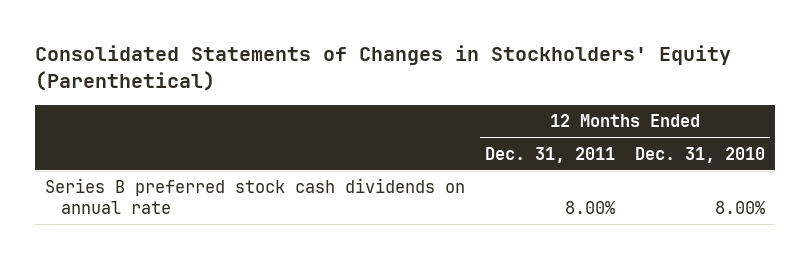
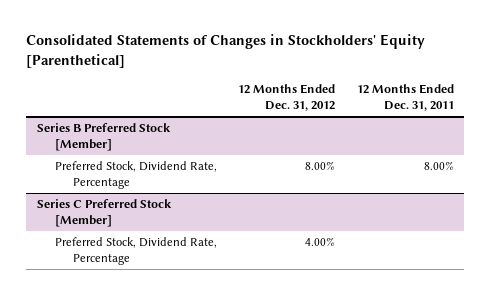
- Consolidated Statements of Changes in Stockholders' Equity (Parenthetical)
+ Consolidated Statements of Changes in Stockholders' Equity [Parenthetical]
- | 12 Months Ended Dec. 31, 2011 | 12 Months Ended Dec. 31, 2010
+ | 12 Months Ended Dec. 31, 2012 | 12 Months Ended Dec. 31, 2011
- Series B preferred stock cash dividends on annual rate | 8.00% | 8.00%
+ Series B Preferred Stock [Member]
+ Preferred Stock, Dividend Rate, Percentage | 8.00% | 8.00%
+ Series C Preferred Stock [Member]
+ Preferred Stock, Dividend Rate, Percentage | 4.00% |

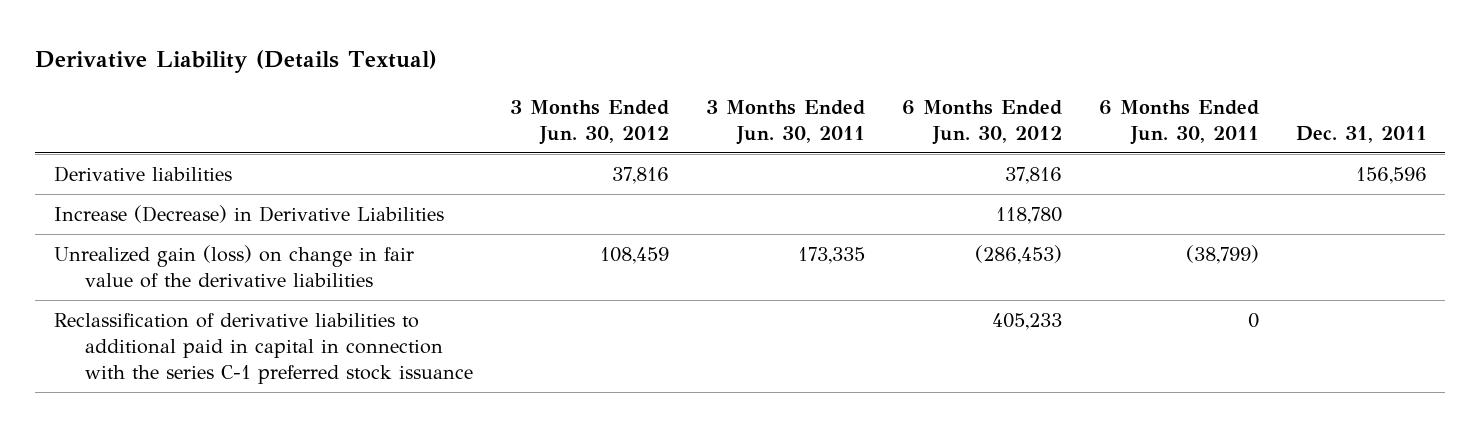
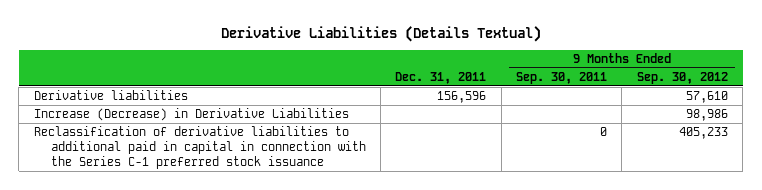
- Derivative Liability (Details Textual)
+ Derivative Liabilities (Details Textual)
- | 3 Months Ended Jun. 30, 2012 | 3 Months Ended Jun. 30, 2011 | 6 Months Ended Jun. 30, 2012 | 6 Months Ended Jun. 30, 2011 | Dec. 31, 2011
+ | Dec. 31, 2011 | 9 Months Ended Sep. 30, 2011 | 9 Months Ended Sep. 30, 2012
- Unrealized gain (loss) on change in fair value of the derivative liabilities | 108,459 | 173,335 | (286,453) | (38,799) |
- Reclassification of derivative liabilities to additional paid in capital in connection with the series C-1 preferred stock issuance | | | 405,233 | 0 |
+ Reclassification of derivative liabilities to additional paid in capital in connection with the Series C-1 preferred stock issuance | | 0 | 405,233

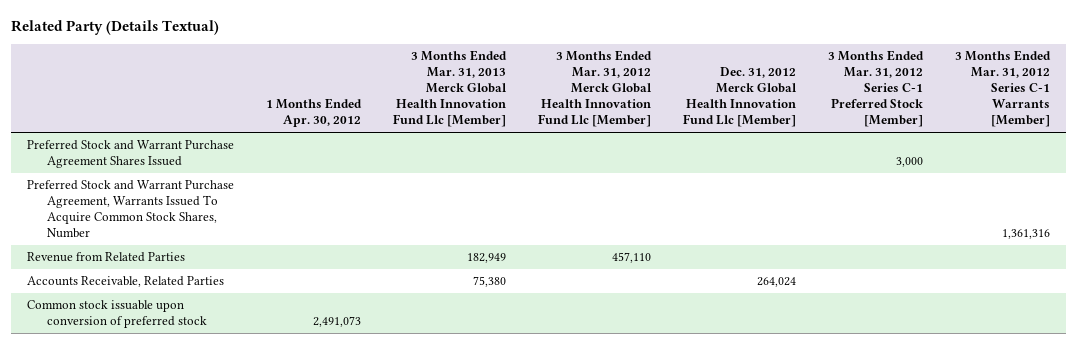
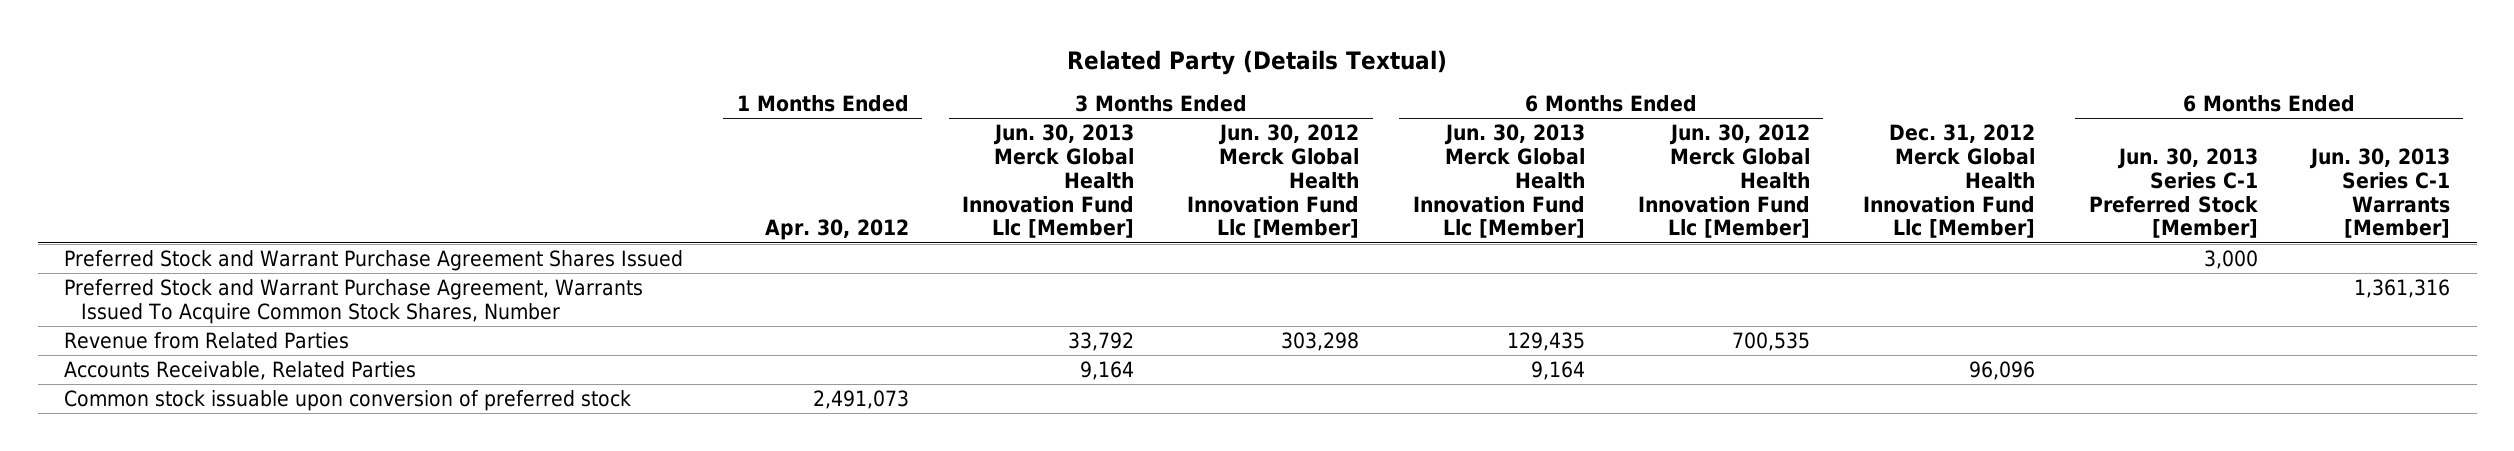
- | 1 Months Ended Apr. 30, 2012 | 3 Months Ended Mar. 31, 2013 Merck Global Health Innovation Fund Llc [Member] | 3 Months Ended Mar. 31, 2012 Merck Global Health Innovation Fund Llc [Member] | Dec. 31, 2012 Merck Global Health Innovation Fund Llc [Member] | 3 Months Ended Mar. 31, 2012 Series C-1 Preferred Stock [Member] | 3 Months Ended Mar. 31, 2012 Series C-1 Warrants [Member]
+ | 1 Months Ended Apr. 30, 2012 | 3 Months Ended Jun. 30, 2013 Merck Global Health Innovation Fund Llc [Member] | 3 Months Ended Jun. 30, 2012 Merck Global Health Innovation Fund Llc [Member] | 6 Months Ended Jun. 30, 2013 Merck Global Health Innovation Fund Llc [Member] | 6 Months Ended Jun. 30, 2012 Merck Global Health Innovation Fund Llc [Member] | Dec. 31, 2012 Merck Global Health Innovation Fund Llc [Member] | 6 Months Ended Jun. 30, 2013 Series C-1 Preferred Stock [Member] | 6 Months Ended Jun. 30, 2013 Series C-1 Warrants [Member]
- Accounts Receivable, Related Parties | | 75,380 | | 264,024 | |
+ Accounts Receivable, Related Parties | | 9,164 | | 9,164 | | 96,096 | |

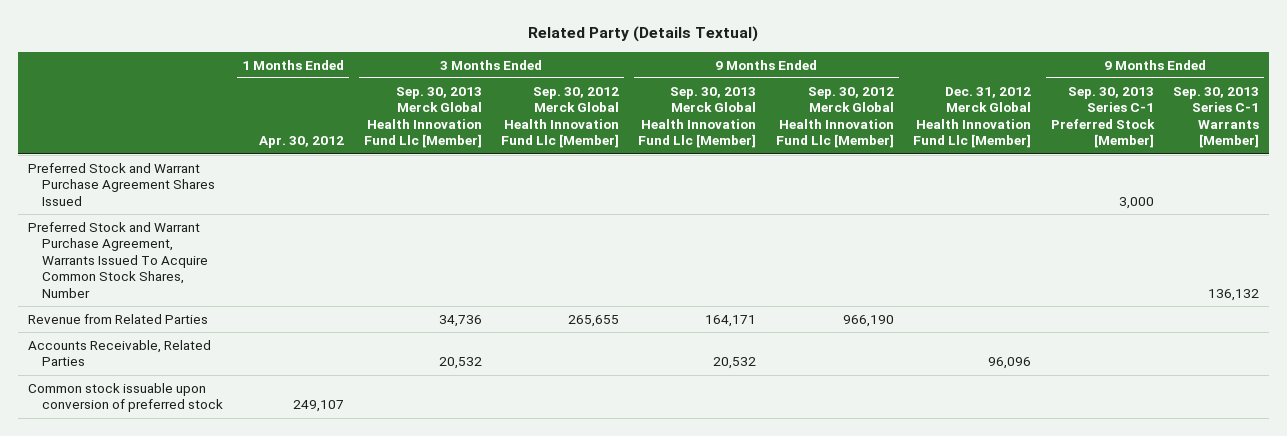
- | 1 Months Ended Apr. 30, 2012 | 3 Months Ended Jun. 30, 2013 Merck Global Health Innovation Fund Llc [Member] | 3 Months Ended Jun. 30, 2012 Merck Global Health Innovation Fund Llc [Member] | 6 Months Ended Jun. 30, 2013 Merck Global Health Innovation Fund Llc [Member] | 6 Months Ended Jun. 30, 2012 Merck Global Health Innovation Fund Llc [Member] | Dec. 31, 2012 Merck Global Health Innovation Fund Llc [Member] | 6 Months Ended Jun. 30, 2013 Series C-1 Preferred Stock [Member] | 6 Months Ended Jun. 30, 2013 Series C-1 Warrants [Member]
+ | 1 Months Ended Apr. 30, 2012 | 3 Months Ended Sep. 30, 2013 Merck Global Health Innovation Fund Llc [Member] | 3 Months Ended Sep. 30, 2012 Merck Global Health Innovation Fund Llc [Member] | 9 Months Ended Sep. 30, 2013 Merck Global Health Innovation Fund Llc [Member] | 9 Months Ended Sep. 30, 2012 Merck Global Health Innovation Fund Llc [Member] | Dec. 31, 2012 Merck Global Health Innovation Fund Llc [Member] | 9 Months Ended Sep. 30, 2013 Series C-1 Preferred Stock [Member] | 9 Months Ended Sep. 30, 2013 Series C-1 Warrants [Member]
- Common stock issuable upon conversion of preferred stock | 2,491,073 | | | | | | |
+ Common stock issuable upon conversion of preferred stock | 249,107 | | | | | | |

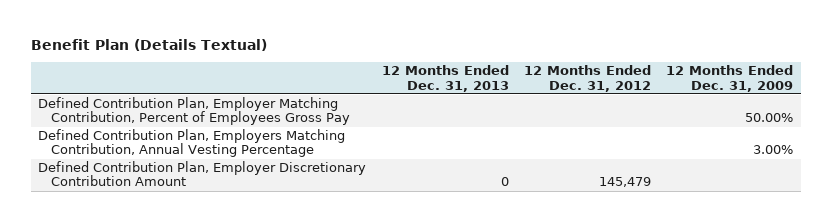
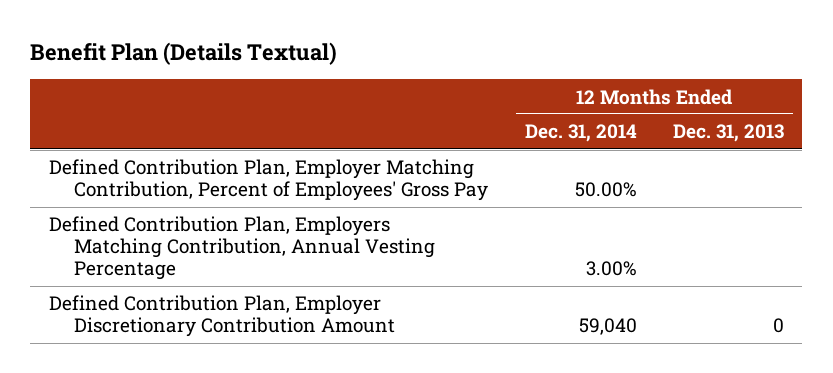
- | 12 Months Ended Dec. 31, 2013 | 12 Months Ended Dec. 31, 2012 | 12 Months Ended Dec. 31, 2009
+ | 12 Months Ended Dec. 31, 2014 | 12 Months Ended Dec. 31, 2013
- Defined Contribution Plan, Employer Matching Contribution, Percent of Employees Gross Pay | | | 50.00%
+ Defined Contribution Plan, Employer Matching Contribution, Percent of Employees' Gross Pay | 50.00% |

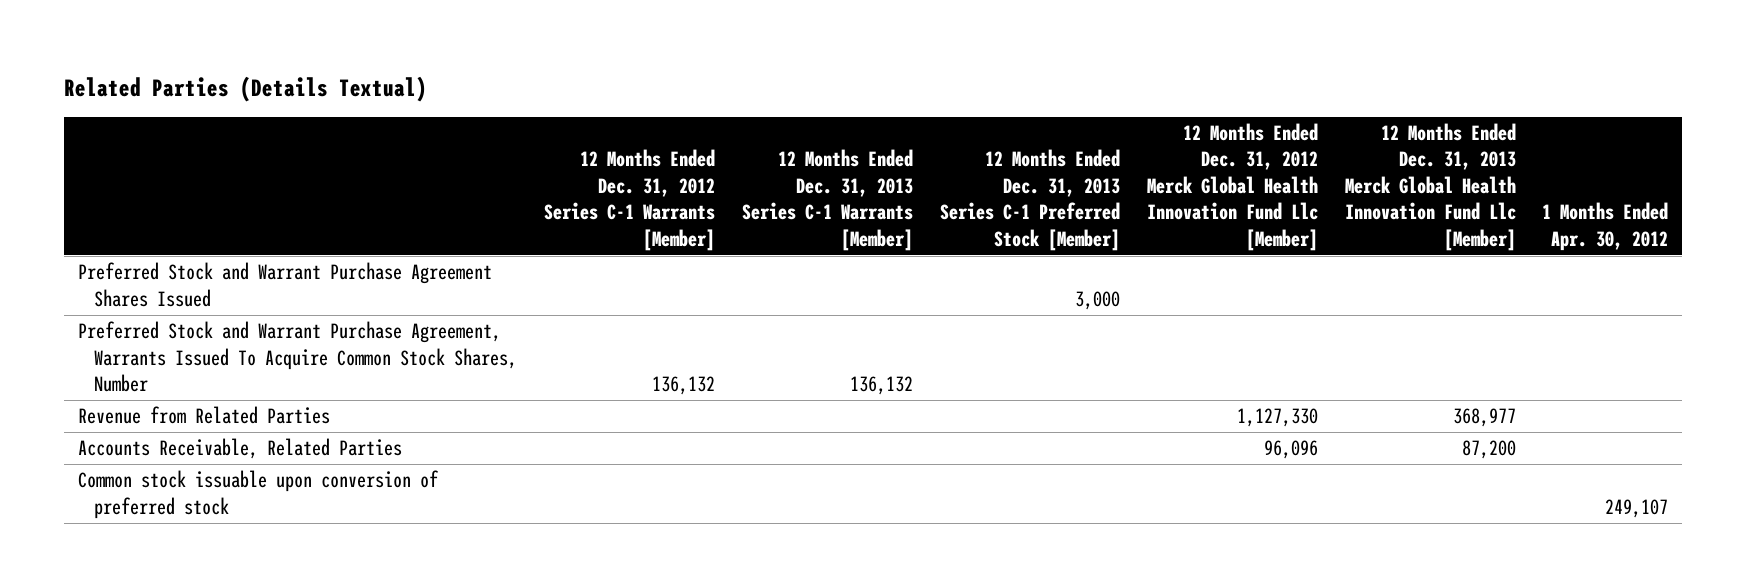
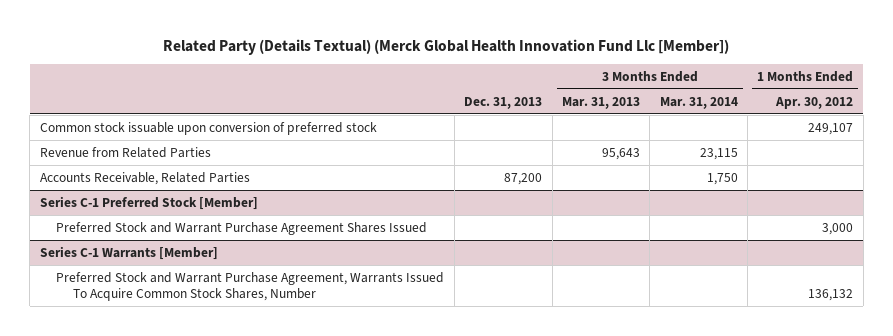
- Related Parties (Details Textual)
+ Related Party (Details Textual) (Merck Global Health Innovation Fund Llc [Member])
- | 12 Months Ended Dec. 31, 2012 Series C-1 Warrants [Member] | 12 Months Ended Dec. 31, 2013 Series C-1 Warrants [Member] | 12 Months Ended Dec. 31, 2013 Series C-1 Preferred Stock [Member] | 12 Months Ended Dec. 31, 2012 Merck Global Health Innovation Fund Llc [Member] | 12 Months Ended Dec. 31, 2013 Merck Global Health Innovation Fund Llc [Member] | 1 Months Ended Apr. 30, 2012
+ | Dec. 31, 2013 | 3 Months Ended Mar. 31, 2013 | 3 Months Ended Mar. 31, 2014 | 1 Months Ended Apr. 30, 2012
- Preferred Stock and Warrant Purchase Agreement Shares Issued | | | 3,000 | | |
- Preferred Stock and Warrant Purchase Agreement, Warrants Issued To Acquire Common Stock Shares, Number | 136,132 | 136,132 | | | |
moved up: Common stock issuable upon conversion of preferred stock | | | | 249,107
+ Series C-1 Preferred Stock [Member]
+ Preferred Stock and Warrant Purchase Agreement Shares Issued | | | | 3,000
+ Series C-1 Warrants [Member]
+ Preferred Stock and Warrant Purchase Agreement, Warrants Issued To Acquire Common Stock Shares, Number | | | | 136,132

